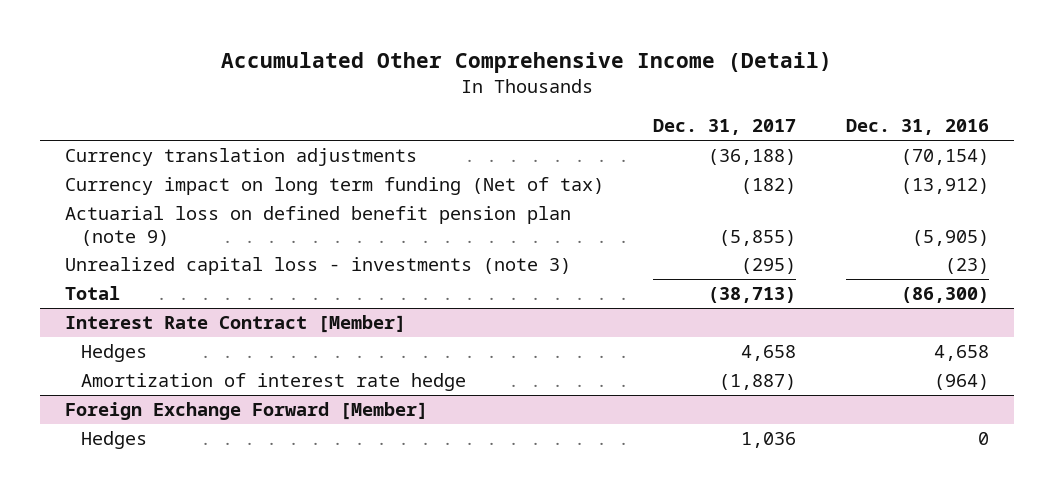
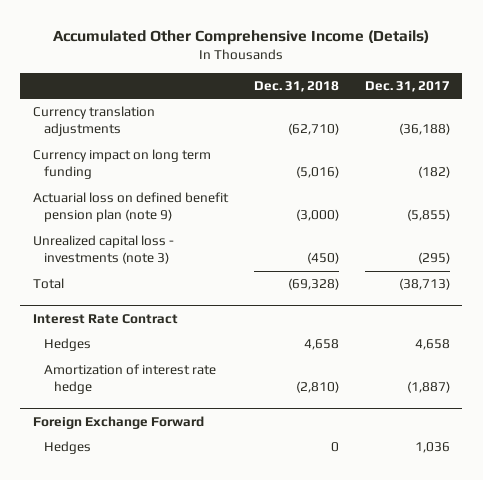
- Accumulated Other Comprehensive Income (Detail)
+ Accumulated Other Comprehensive Income (Details)
- | Dec. 31, 2017 | Dec. 31, 2016
+ | Dec. 31, 2018 | Dec. 31, 2017
- Currency impact on long term funding (Net of tax) | (182) | (13,912)
+ Currency impact on long term funding | (5,016) | (182)
- Interest Rate Contract [Member]
+ Interest Rate Contract
- Foreign Exchange Forward [Member]
+ Foreign Exchange Forward

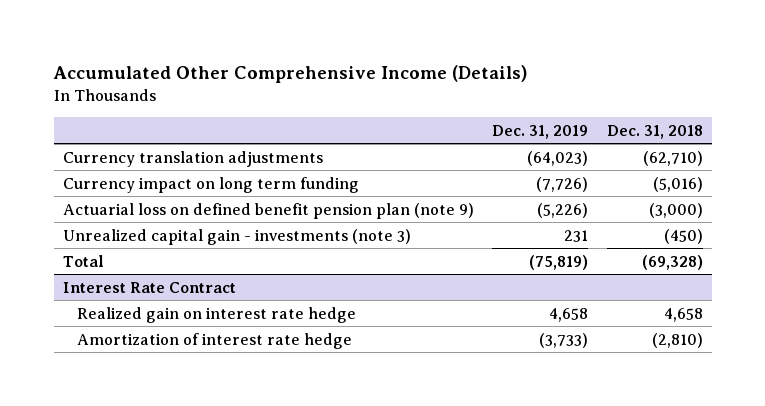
- | Dec. 31, 2018 | Dec. 31, 2017
+ | Dec. 31, 2019 | Dec. 31, 2018
- Unrealized capital loss - investments (note 3) | (450) | (295)
+ Unrealized capital gain - investments (note 3) | 231 | (450)
@ Interest Rate Contract
- Hedges | 4,658 | 4,658
+ Realized gain on interest rate hedge | 4,658 | 4,658
- Foreign Exchange Forward
- Hedges | 0 | 1,036

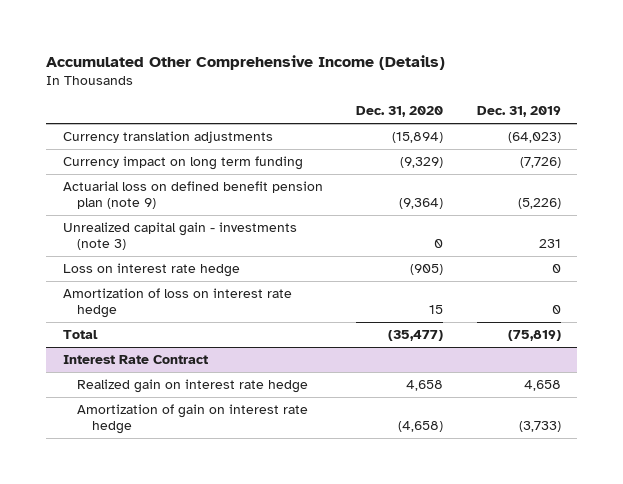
- | Dec. 31, 2019 | Dec. 31, 2018
+ | Dec. 31, 2020 | Dec. 31, 2019
+ Loss on interest rate hedge | (905) | 0
+ Amortization of loss on interest rate hedge | 15 | 0
@ Interest Rate Contract
- Amortization of interest rate hedge | (3,733) | (2,810)
+ Amortization of gain on interest rate hedge | (4,658) | (3,733)

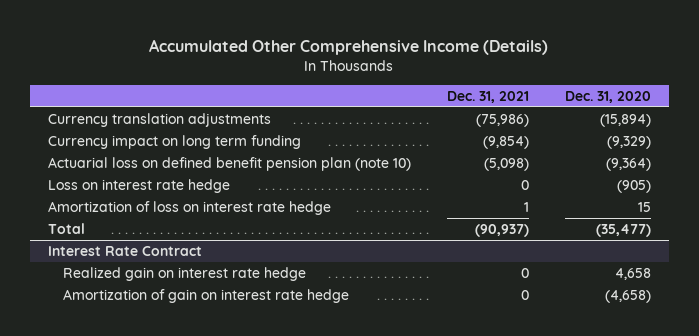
- | Dec. 31, 2020 | Dec. 31, 2019
+ | Dec. 31, 2021 | Dec. 31, 2020
- Actuarial loss on defined benefit pension plan (note 9) | (9,364) | (5,226)
- Unrealized capital gain - investments (note 3) | 0 | 231
+ Actuarial loss on defined benefit pension plan (note 10) | (5,098) | (9,364)

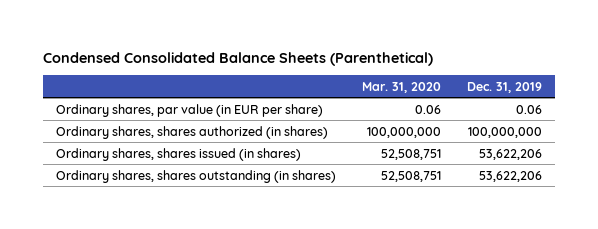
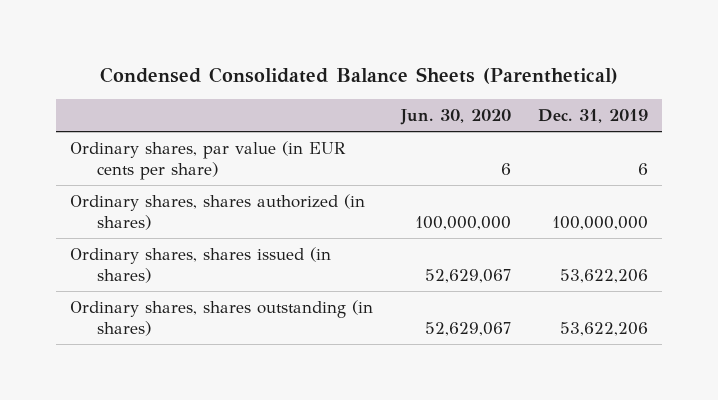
- | Mar. 31, 2020 | Dec. 31, 2019
+ | Jun. 30, 2020 | Dec. 31, 2019
- Ordinary shares, par value (in EUR per share) | 0.06 | 0.06
+ Ordinary shares, par value (in EUR cents per share) | 6 | 6

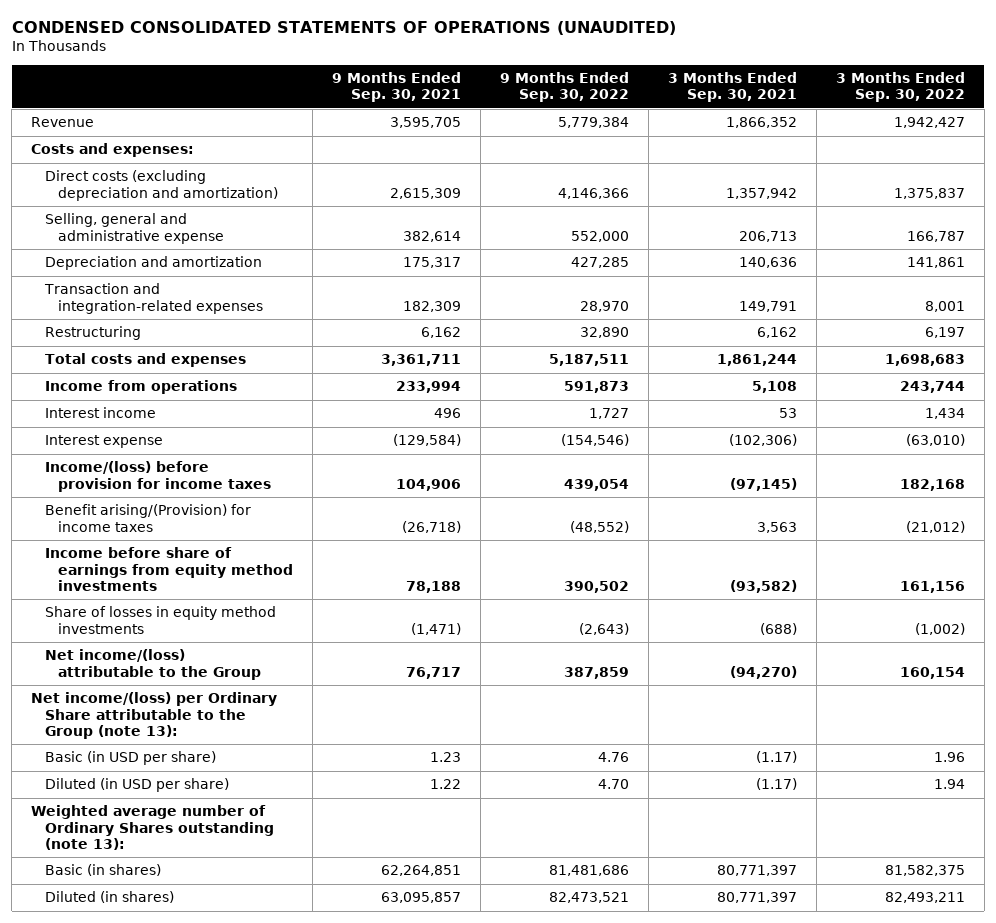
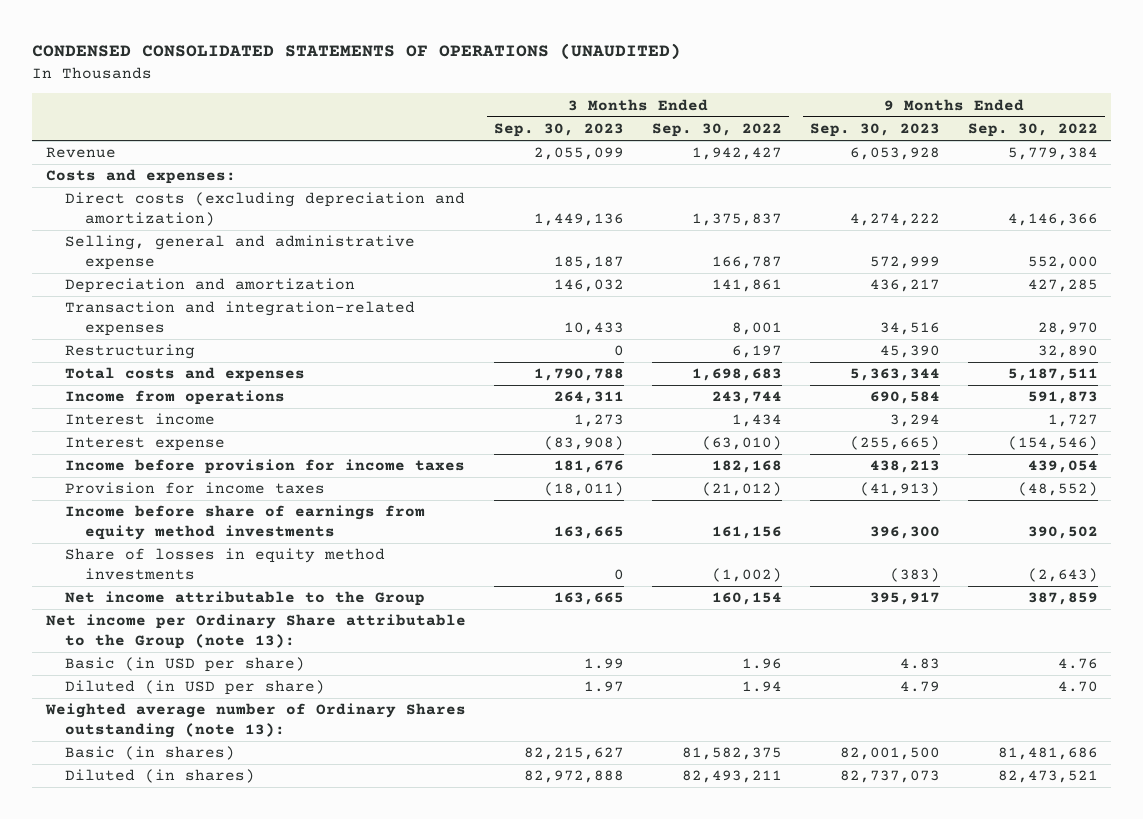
- | 9 Months Ended Sep. 30, 2021 | 9 Months Ended Sep. 30, 2022 | 3 Months Ended Sep. 30, 2021 | 3 Months Ended Sep. 30, 2022
+ | 3 Months Ended Sep. 30, 2023 | 3 Months Ended Sep. 30, 2022 | 9 Months Ended Sep. 30, 2023 | 9 Months Ended Sep. 30, 2022
- Income/(loss) before provision for income taxes | 104,906 | 439,054 | (97,145) | 182,168
- Benefit arising/(Provision) for income taxes | (26,718) | (48,552) | 3,563 | (21,012)
+ Income before provision for income taxes | 181,676 | 182,168 | 438,213 | 439,054
+ Provision for income taxes | (18,011) | (21,012) | (41,913) | (48,552)
- Net income/(loss) attributable to the Group | 76,717 | 387,859 | (94,270) | 160,154
- Net income/(loss) per Ordinary Share attributable to the Group (note 13):
+ Net income attributable to the Group | 163,665 | 160,154 | 395,917 | 387,859
+ Net income per Ordinary Share attributable to the Group (note 13):

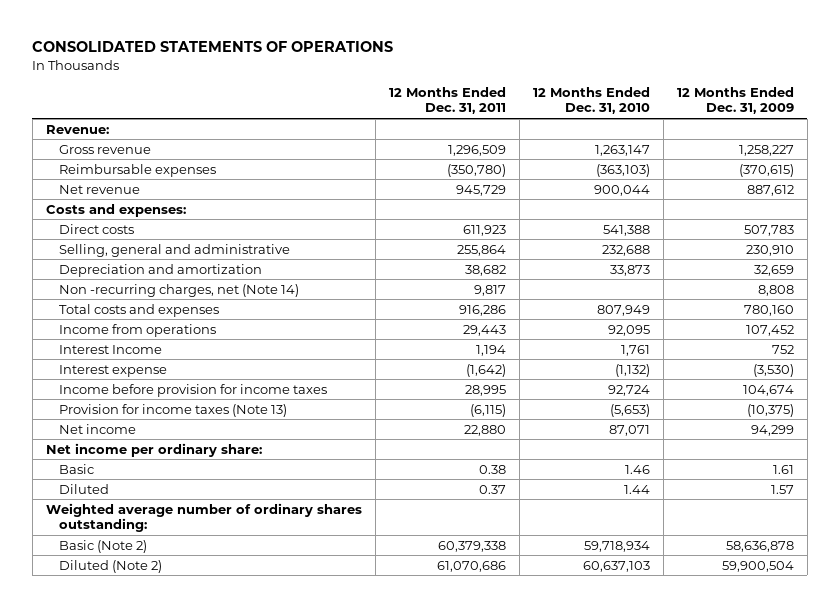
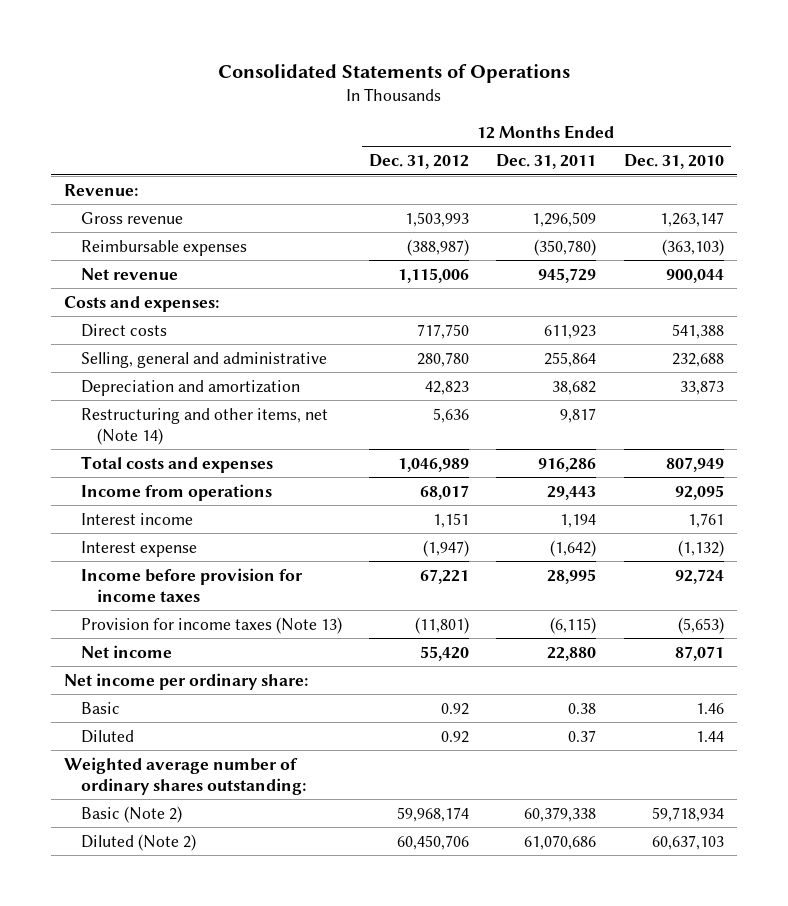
- CONSOLIDATED STATEMENTS OF OPERATIONS
+ Consolidated Statements of Operations
- | 12 Months Ended Dec. 31, 2011 | 12 Months Ended Dec. 31, 2010 | 12 Months Ended Dec. 31, 2009
+ | 12 Months Ended Dec. 31, 2012 | 12 Months Ended Dec. 31, 2011 | 12 Months Ended Dec. 31, 2010
- Non -recurring charges, net (Note 14) | 9,817 | | 8,808
+ Restructuring and other items, net (Note 14) | 5,636 | 9,817 |
- Interest Income | 1,194 | 1,761 | 752
+ Interest income | 1,151 | 1,194 | 1,761

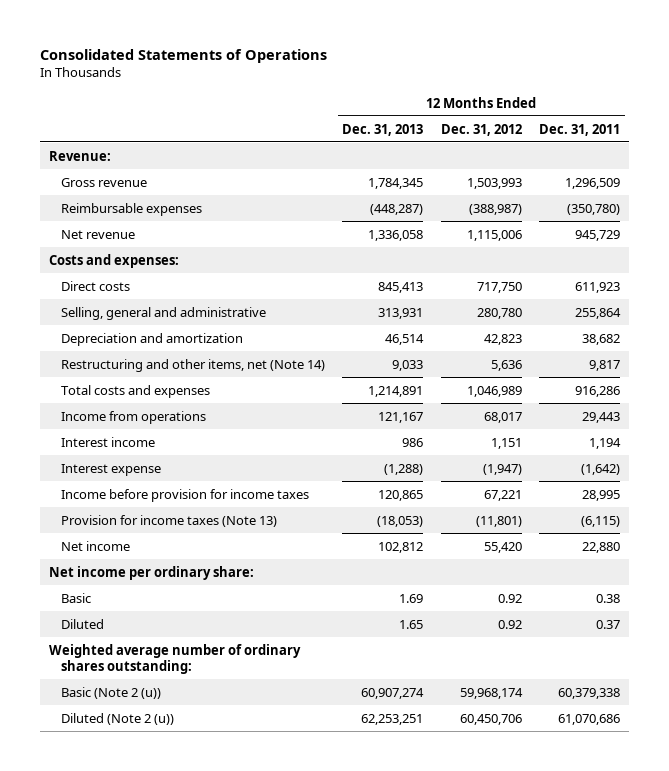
- | 12 Months Ended Dec. 31, 2012 | 12 Months Ended Dec. 31, 2011 | 12 Months Ended Dec. 31, 2010
+ | 12 Months Ended Dec. 31, 2013 | 12 Months Ended Dec. 31, 2012 | 12 Months Ended Dec. 31, 2011
- Basic (Note 2) | 59,968,174 | 60,379,338 | 59,718,934
- Diluted (Note 2) | 60,450,706 | 61,070,686 | 60,637,103
+ Basic (Note 2 (u)) | 60,907,274 | 59,968,174 | 60,379,338
+ Diluted (Note 2 (u)) | 62,253,251 | 60,450,706 | 61,070,686

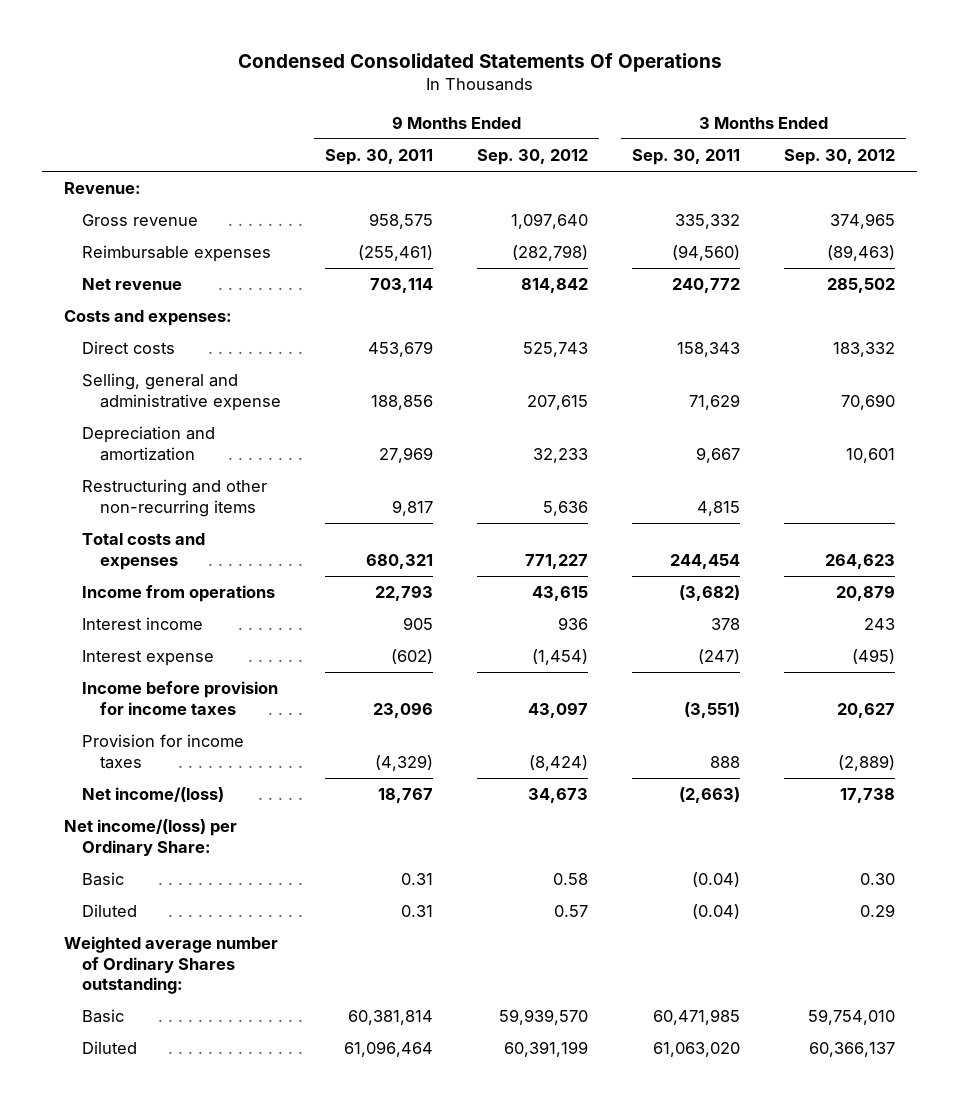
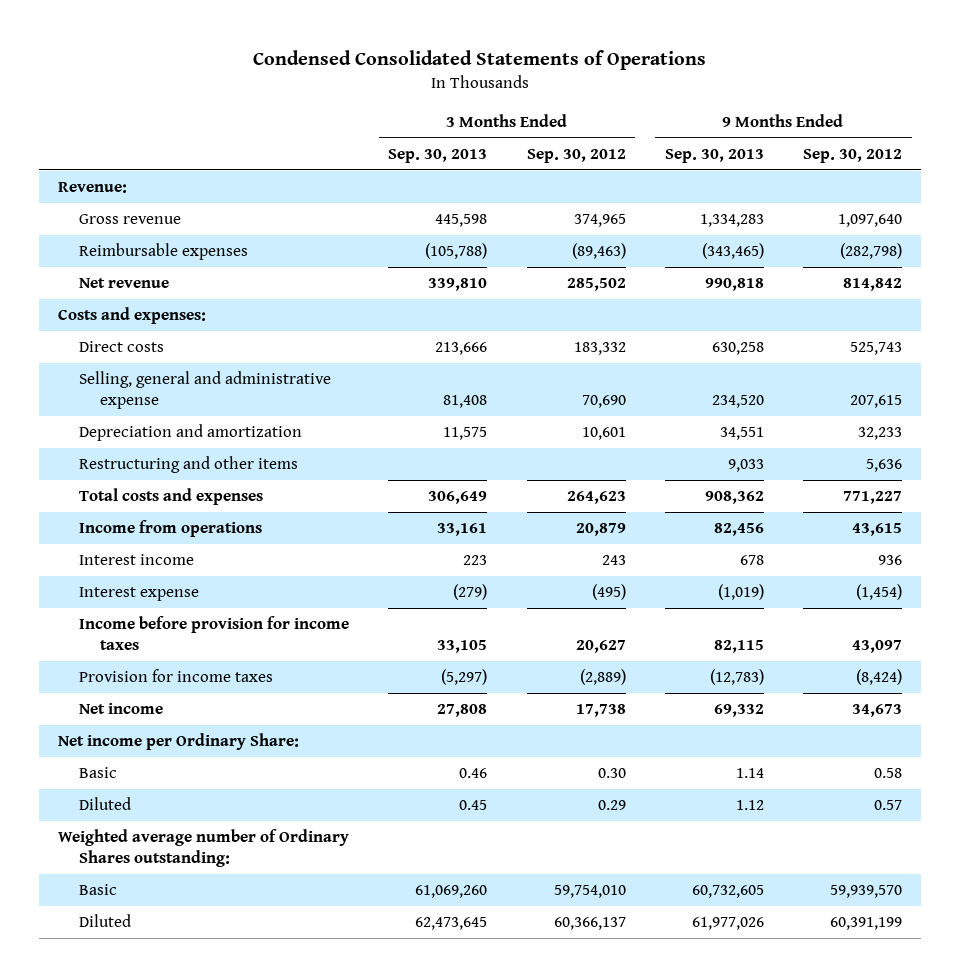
- Condensed Consolidated Statements Of Operations
+ Condensed Consolidated Statements of Operations
- | 9 Months Ended Sep. 30, 2011 | 9 Months Ended Sep. 30, 2012 | 3 Months Ended Sep. 30, 2011 | 3 Months Ended Sep. 30, 2012
+ | 3 Months Ended Sep. 30, 2013 | 3 Months Ended Sep. 30, 2012 | 9 Months Ended Sep. 30, 2013 | 9 Months Ended Sep. 30, 2012
- Restructuring and other non-recurring items | 9,817 | 5,636 | 4,815 |
+ Restructuring and other items | | | 9,033 | 5,636
- Net income/(loss) | 18,767 | 34,673 | (2,663) | 17,738
- Net income/(loss) per Ordinary Share:
+ Net income | 27,808 | 17,738 | 69,332 | 34,673
+ Net income per Ordinary Share:

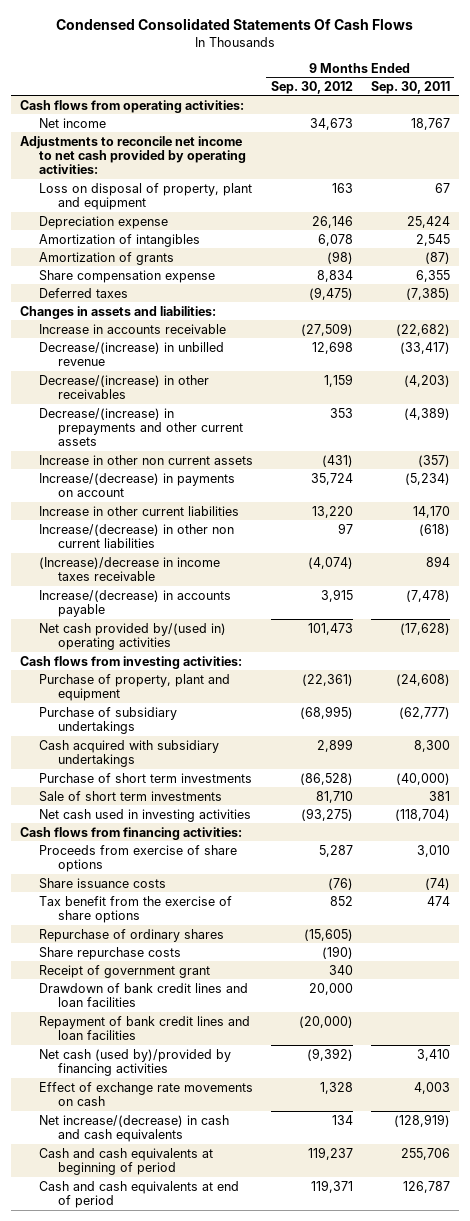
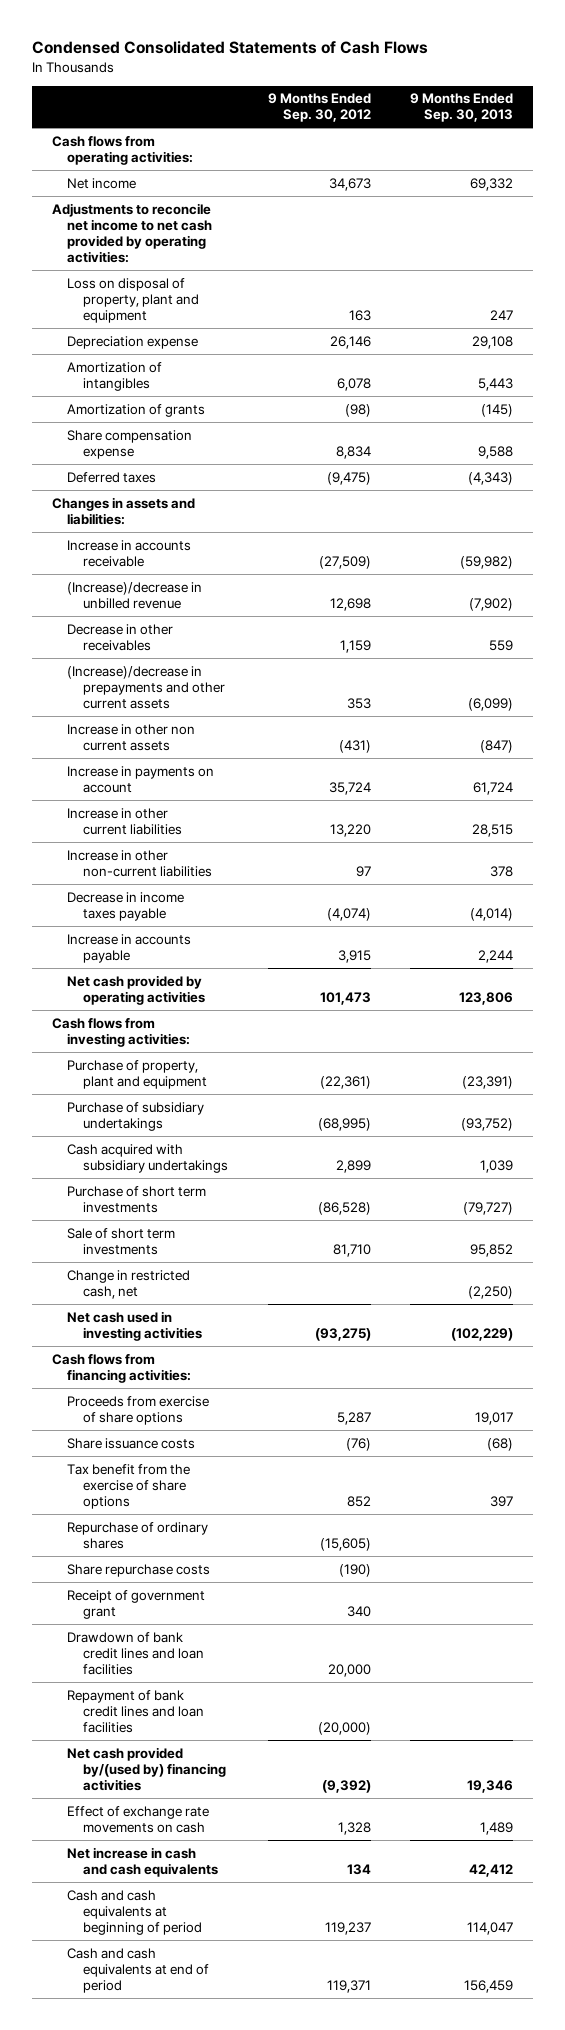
- Condensed Consolidated Statements Of Cash Flows
+ Condensed Consolidated Statements of Cash Flows
- | 9 Months Ended Sep. 30, 2012 | 9 Months Ended Sep. 30, 2011
+ | 9 Months Ended Sep. 30, 2012 | 9 Months Ended Sep. 30, 2013
- Decrease/(increase) in unbilled revenue | 12,698 | (33,417)
- Decrease/(increase) in other receivables | 1,159 | (4,203)
- Decrease/(increase) in prepayments and other current assets | 353 | (4,389)
+ (Increase)/decrease in unbilled revenue | 12,698 | (7,902)
+ Decrease in other receivables | 1,159 | 559
+ (Increase)/decrease in prepayments and other current assets | 353 | (6,099)
- Increase/(decrease) in payments on account | 35,724 | (5,234)
+ Increase in payments on account | 35,724 | 61,724
- Increase/(decrease) in other non current liabilities | 97 | (618)
- (Increase)/decrease in income taxes receivable | (4,074) | 894
- Increase/(decrease) in accounts payable | 3,915 | (7,478)
- Net cash provided by/(used in) operating activities | 101,473 | (17,628)
+ Increase in other non-current liabilities | 97 | 378
+ Decrease in income taxes payable | (4,074) | (4,014)
+ Increase in accounts payable | 3,915 | 2,244
+ Net cash provided by operating activities | 101,473 | 123,806
+ Change in restricted cash, net | | (2,250)
- Net cash (used by)/provided by financing activities | (9,392) | 3,410
+ Net cash provided by/(used by) financing activities | (9,392) | 19,346
- Net increase/(decrease) in cash and cash equivalents | 134 | (128,919)
+ Net increase in cash and cash equivalents | 134 | 42,412

